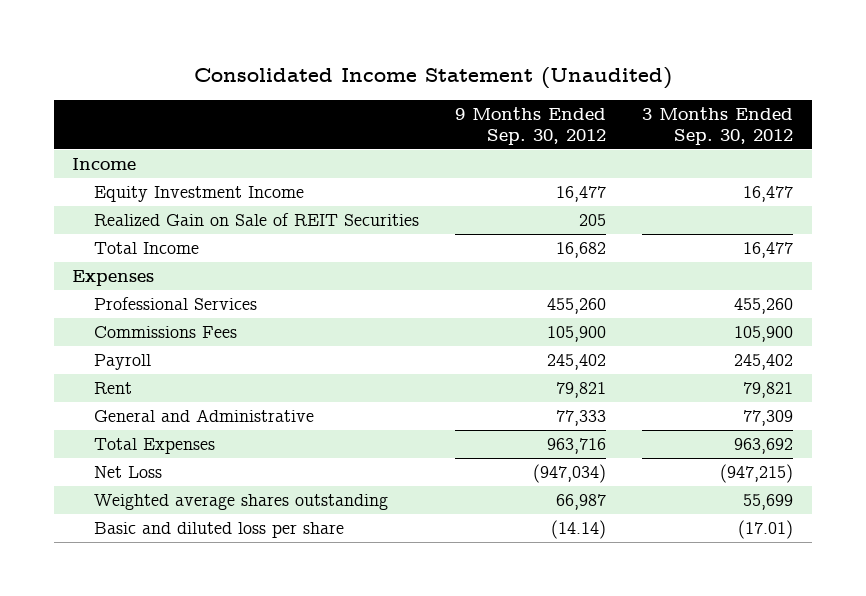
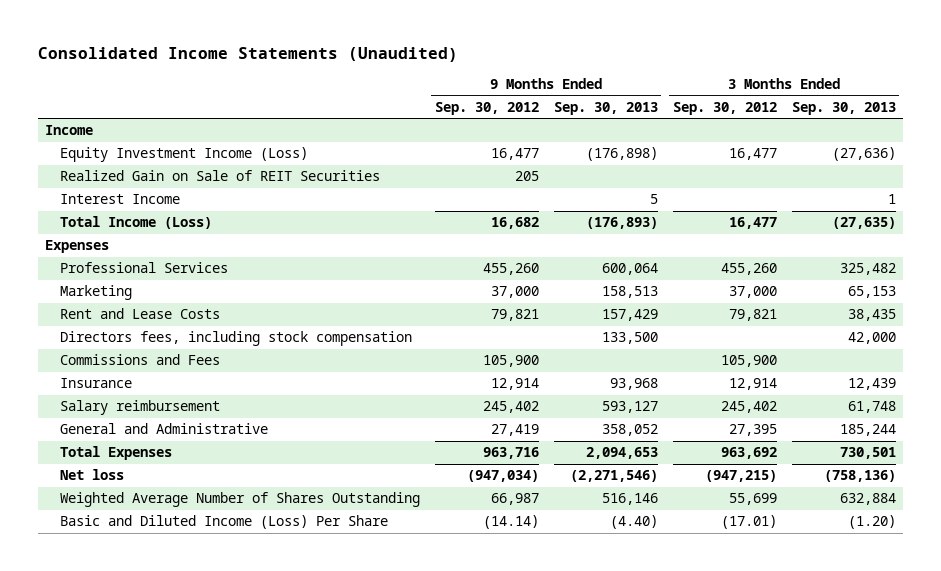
- Consolidated Income Statement (Unaudited)
+ Consolidated Income Statements (Unaudited)
- | 9 Months Ended Sep. 30, 2012 | 3 Months Ended Sep. 30, 2012
+ | 9 Months Ended Sep. 30, 2012 | 9 Months Ended Sep. 30, 2013 | 3 Months Ended Sep. 30, 2012 | 3 Months Ended Sep. 30, 2013
- Equity Investment Income | 16,477 | 16,477
+ Equity Investment Income (Loss) | 16,477 | (176,898) | 16,477 | (27,636)
- Total Income | 16,682 | 16,477
+ Interest Income | | 5 | | 1
+ Total Income (Loss) | 16,682 | (176,893) | 16,477 | (27,635)
- Commissions Fees | 105,900 | 105,900
- Payroll | 245,402 | 245,402
- Rent | 79,821 | 79,821
- General and Administrative | 77,333 | 77,309
+ Marketing | 37,000 | 158,513 | 37,000 | 65,153
+ Rent and Lease Costs | 79,821 | 157,429 | 79,821 | 38,435
+ Directors fees, including stock compensation | | 133,500 | | 42,000
+ Commissions and Fees | 105,900 | | 105,900 |
+ Insurance | 12,914 | 93,968 | 12,914 | 12,439
+ Salary reimbursement | 245,402 | 593,127 | 245,402 | 61,748
+ General and Administrative | 27,419 | 358,052 | 27,395 | 185,244
- Net Loss | (947,034) | (947,215)
- Weighted average shares outstanding | 66,987 | 55,699
- Basic and diluted loss per share | (14.14) | (17.01)
+ Net loss | (947,034) | (2,271,546) | (947,215) | (758,136)
+ Weighted Average Number of Shares Outstanding | 66,987 | 516,146 | 55,699 | 632,884
+ Basic and Diluted Income (Loss) Per Share | (14.14) | (4.40) | (17.01) | (1.20)

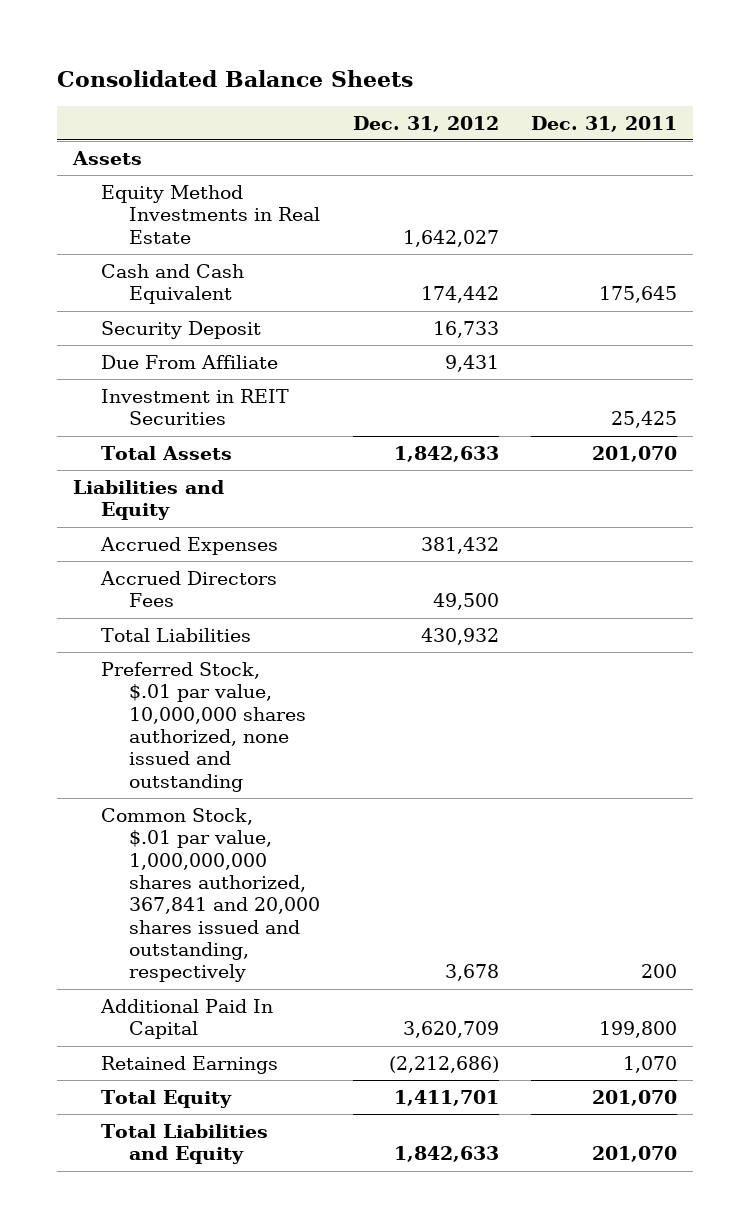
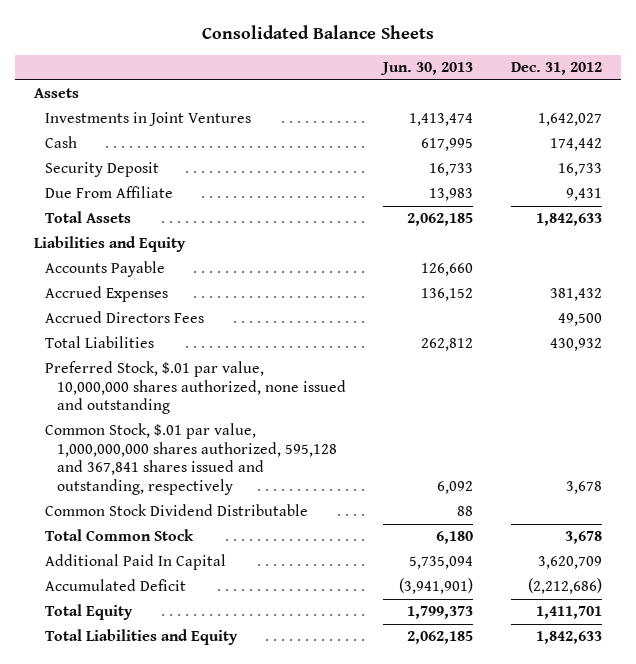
- | Dec. 31, 2012 | Dec. 31, 2011
+ | Jun. 30, 2013 | Dec. 31, 2012
- Equity Method Investments in Real Estate | 1,642,027 |
- Cash and Cash Equivalent | 174,442 | 175,645
+ Investments in Joint Ventures | 1,413,474 | 1,642,027
+ Cash | 617,995 | 174,442
- Investment in REIT Securities | | 25,425
+ Accounts Payable | 126,660 |
- Common Stock, $.01 par value, 1,000,000,000 shares authorized, 367,841 and 20,000 shares issued and outstanding, respectively | 3,678 | 200
+ Common Stock, $.01 par value, 1,000,000,000 shares authorized, 595,128 and 367,841 shares issued and outstanding, respectively | 6,092 | 3,678
+ Common Stock Dividend Distributable | 88 |
+ Total Common Stock | 6,180 | 3,678
- Retained Earnings | (2,212,686) | 1,070
+ Accumulated Deficit | (3,941,901) | (2,212,686)

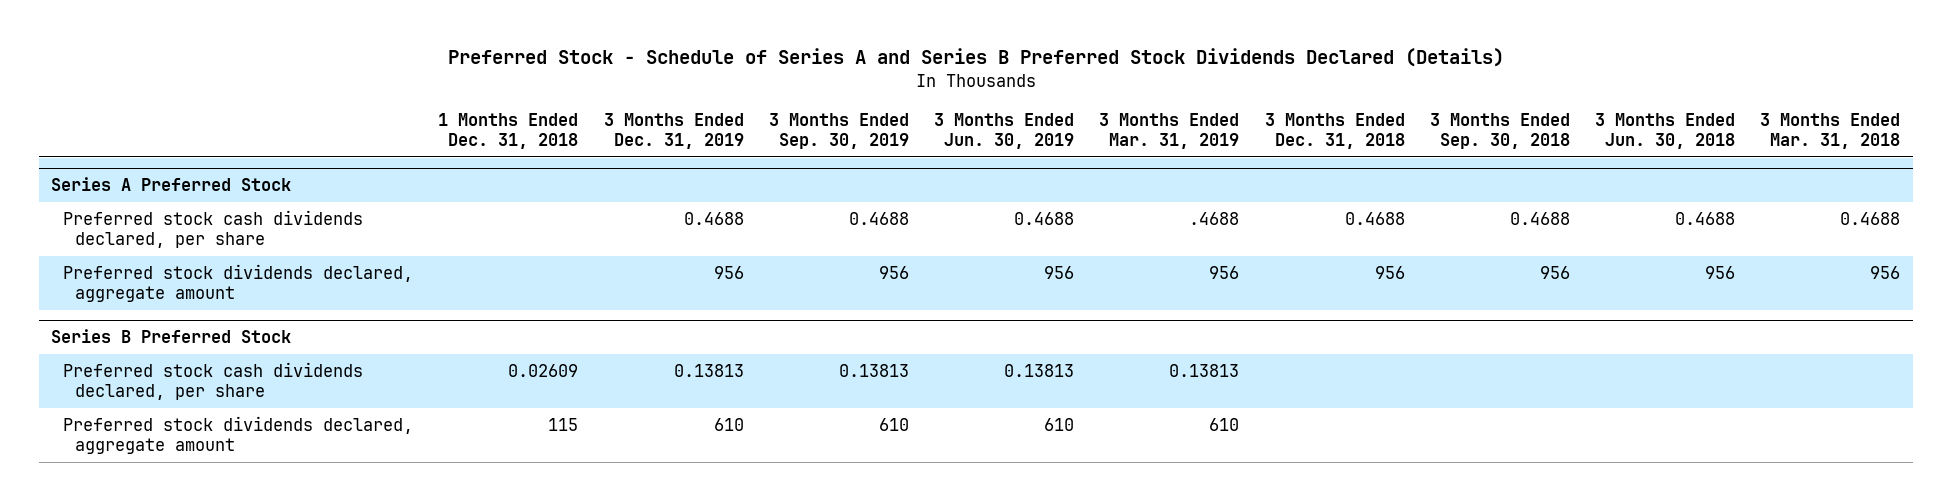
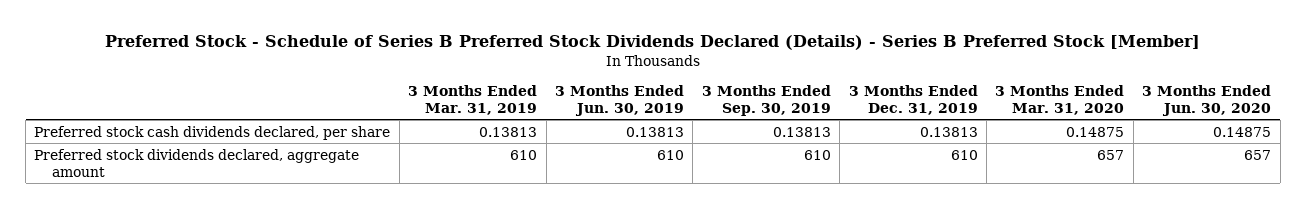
- Preferred Stock - Schedule of Series A and Series B Preferred Stock Dividends Declared (Details)
+ Preferred Stock - Schedule of Series B Preferred Stock Dividends Declared (Details) - Series B Preferred Stock [Member]
- | 1 Months Ended Dec. 31, 2018 | 3 Months Ended Dec. 31, 2019 | 3 Months Ended Sep. 30, 2019 | 3 Months Ended Jun. 30, 2019 | 3 Months Ended Mar. 31, 2019 | 3 Months Ended Dec. 31, 2018 | 3 Months Ended Sep. 30, 2018 | 3 Months Ended Jun. 30, 2018 | 3 Months Ended Mar. 31, 2018
+ | 3 Months Ended Mar. 31, 2019 | 3 Months Ended Jun. 30, 2019 | 3 Months Ended Sep. 30, 2019 | 3 Months Ended Dec. 31, 2019 | 3 Months Ended Mar. 31, 2020 | 3 Months Ended Jun. 30, 2020
- Series A Preferred Stock
- Preferred stock cash dividends declared, per share | | 0.4688 | 0.4688 | 0.4688 | .4688 | 0.4688 | 0.4688 | 0.4688 | 0.4688
- Preferred stock dividends declared, aggregate amount | | 956 | 956 | 956 | 956 | 956 | 956 | 956 | 956
- Series B Preferred Stock

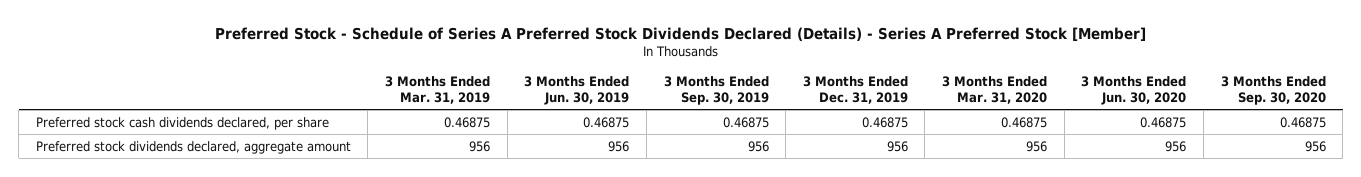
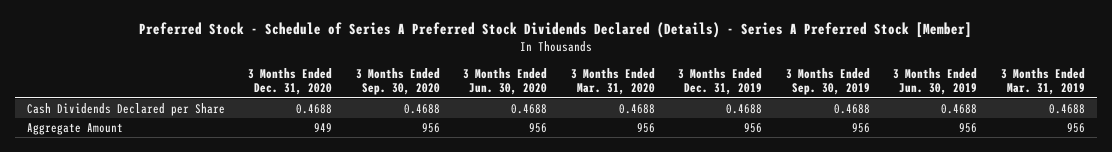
- | 3 Months Ended Mar. 31, 2019 | 3 Months Ended Jun. 30, 2019 | 3 Months Ended Sep. 30, 2019 | 3 Months Ended Dec. 31, 2019 | 3 Months Ended Mar. 31, 2020 | 3 Months Ended Jun. 30, 2020 | 3 Months Ended Sep. 30, 2020
+ | 3 Months Ended Dec. 31, 2020 | 3 Months Ended Sep. 30, 2020 | 3 Months Ended Jun. 30, 2020 | 3 Months Ended Mar. 31, 2020 | 3 Months Ended Dec. 31, 2019 | 3 Months Ended Sep. 30, 2019 | 3 Months Ended Jun. 30, 2019 | 3 Months Ended Mar. 31, 2019
- Preferred stock cash dividends declared, per share | 0.46875 | 0.46875 | 0.46875 | 0.46875 | 0.46875 | 0.46875 | 0.46875
- Preferred stock dividends declared, aggregate amount | 956 | 956 | 956 | 956 | 956 | 956 | 956
+ Cash Dividends Declared per Share | 0.4688 | 0.4688 | 0.4688 | 0.4688 | 0.4688 | 0.4688 | 0.4688 | 0.4688
+ Aggregate Amount | 949 | 956 | 956 | 956 | 956 | 956 | 956 | 956

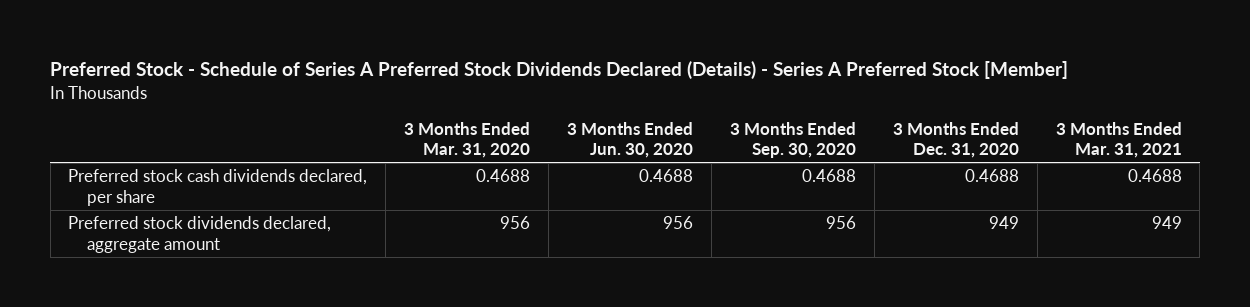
- | 3 Months Ended Dec. 31, 2020 | 3 Months Ended Sep. 30, 2020 | 3 Months Ended Jun. 30, 2020 | 3 Months Ended Mar. 31, 2020 | 3 Months Ended Dec. 31, 2019 | 3 Months Ended Sep. 30, 2019 | 3 Months Ended Jun. 30, 2019 | 3 Months Ended Mar. 31, 2019
+ | 3 Months Ended Mar. 31, 2020 | 3 Months Ended Jun. 30, 2020 | 3 Months Ended Sep. 30, 2020 | 3 Months Ended Dec. 31, 2020 | 3 Months Ended Mar. 31, 2021
- Cash Dividends Declared per Share | 0.4688 | 0.4688 | 0.4688 | 0.4688 | 0.4688 | 0.4688 | 0.4688 | 0.4688
- Aggregate Amount | 949 | 956 | 956 | 956 | 956 | 956 | 956 | 956
+ Preferred stock cash dividends declared, per share | 0.4688 | 0.4688 | 0.4688 | 0.4688 | 0.4688
+ Preferred stock dividends declared, aggregate amount | 956 | 956 | 956 | 949 | 949

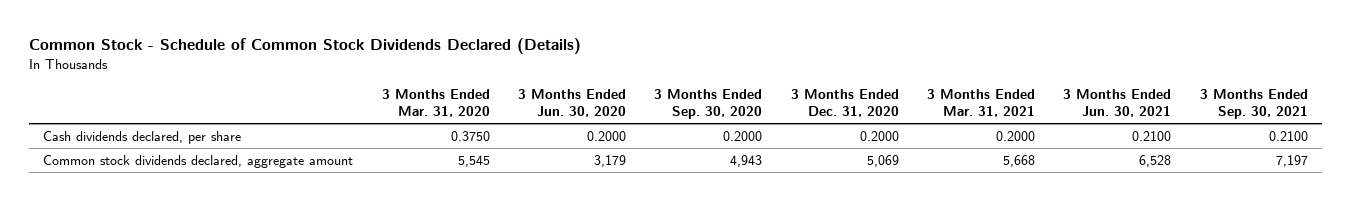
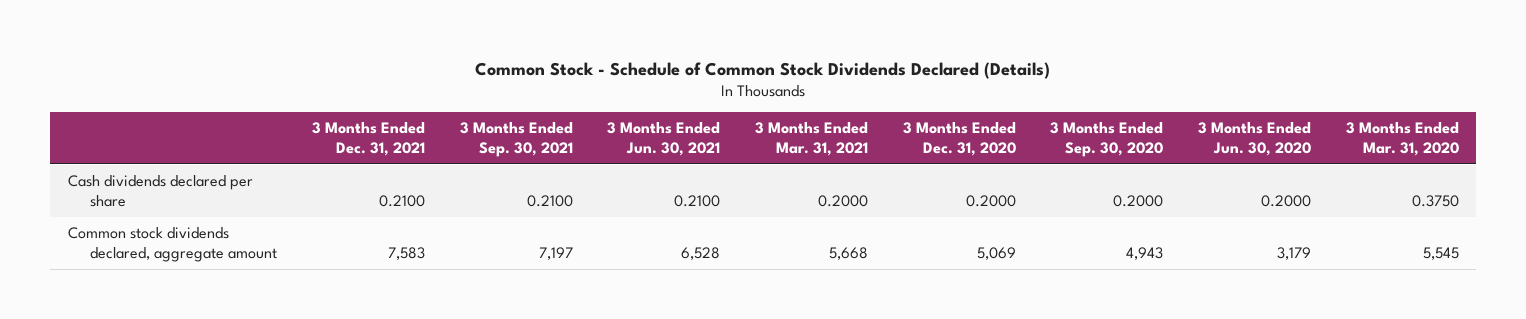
- | 3 Months Ended Mar. 31, 2020 | 3 Months Ended Jun. 30, 2020 | 3 Months Ended Sep. 30, 2020 | 3 Months Ended Dec. 31, 2020 | 3 Months Ended Mar. 31, 2021 | 3 Months Ended Jun. 30, 2021 | 3 Months Ended Sep. 30, 2021
+ | 3 Months Ended Dec. 31, 2021 | 3 Months Ended Sep. 30, 2021 | 3 Months Ended Jun. 30, 2021 | 3 Months Ended Mar. 31, 2021 | 3 Months Ended Dec. 31, 2020 | 3 Months Ended Sep. 30, 2020 | 3 Months Ended Jun. 30, 2020 | 3 Months Ended Mar. 31, 2020
- Cash dividends declared, per share | 0.3750 | 0.2000 | 0.2000 | 0.2000 | 0.2000 | 0.2100 | 0.2100
+ Cash dividends declared per share | 0.2100 | 0.2100 | 0.2100 | 0.2000 | 0.2000 | 0.2000 | 0.2000 | 0.3750

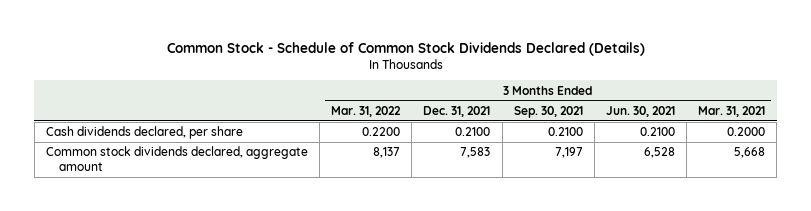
- | 3 Months Ended Dec. 31, 2021 | 3 Months Ended Sep. 30, 2021 | 3 Months Ended Jun. 30, 2021 | 3 Months Ended Mar. 31, 2021 | 3 Months Ended Dec. 31, 2020 | 3 Months Ended Sep. 30, 2020 | 3 Months Ended Jun. 30, 2020 | 3 Months Ended Mar. 31, 2020
+ | 3 Months Ended Mar. 31, 2022 | 3 Months Ended Dec. 31, 2021 | 3 Months Ended Sep. 30, 2021 | 3 Months Ended Jun. 30, 2021 | 3 Months Ended Mar. 31, 2021
- Cash dividends declared per share | 0.2100 | 0.2100 | 0.2100 | 0.2000 | 0.2000 | 0.2000 | 0.2000 | 0.3750
+ Cash dividends declared, per share | 0.2200 | 0.2100 | 0.2100 | 0.2100 | 0.2000

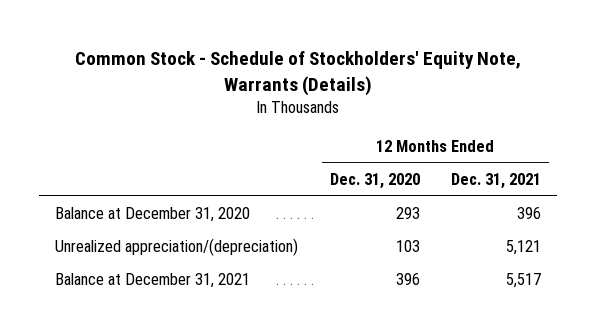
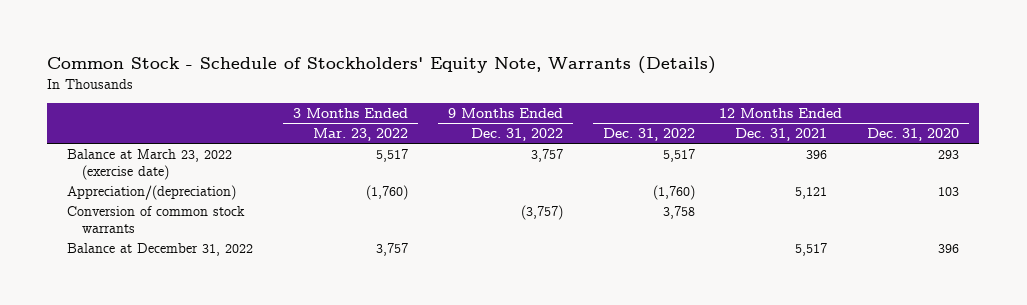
- | 12 Months Ended Dec. 31, 2020 | 12 Months Ended Dec. 31, 2021
+ | 3 Months Ended Mar. 23, 2022 | 9 Months Ended Dec. 31, 2022 | 12 Months Ended Dec. 31, 2022 | 12 Months Ended Dec. 31, 2021 | 12 Months Ended Dec. 31, 2020
- Balance at December 31, 2020 | 293 | 396
- Unrealized appreciation/(depreciation) | 103 | 5,121
- Balance at December 31, 2021 | 396 | 5,517
+ Balance at March 23, 2022 (exercise date) | 5,517 | 3,757 | 5,517 | 396 | 293
+ Appreciation/(depreciation) | (1,760) | | (1,760) | 5,121 | 103
+ Conversion of common stock warrants | | (3,757) | 3,758 | |
+ Balance at December 31, 2022 | 3,757 | | | 5,517 | 396

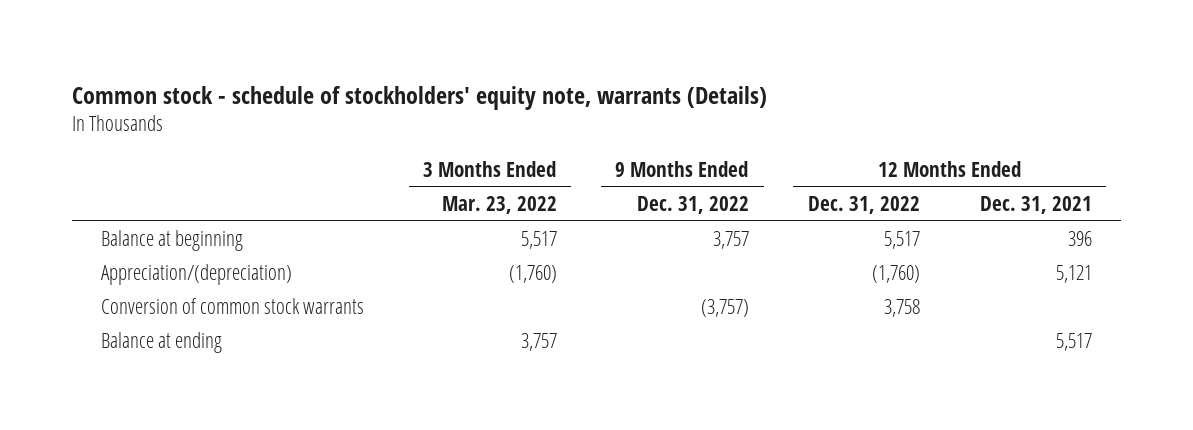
- Common Stock - Schedule of Stockholders' Equity Note, Warrants (Details)
+ Common stock - schedule of stockholders' equity note, warrants (Details)
- | 3 Months Ended Mar. 23, 2022 | 9 Months Ended Dec. 31, 2022 | 12 Months Ended Dec. 31, 2022 | 12 Months Ended Dec. 31, 2021 | 12 Months Ended Dec. 31, 2020
+ | 3 Months Ended Mar. 23, 2022 | 9 Months Ended Dec. 31, 2022 | 12 Months Ended Dec. 31, 2022 | 12 Months Ended Dec. 31, 2021
- Balance at March 23, 2022 (exercise date) | 5,517 | 3,757 | 5,517 | 396 | 293
+ Balance at beginning | 5,517 | 3,757 | 5,517 | 396
- Balance at December 31, 2022 | 3,757 | | | 5,517 | 396
+ Balance at ending | 3,757 | | | 5,517

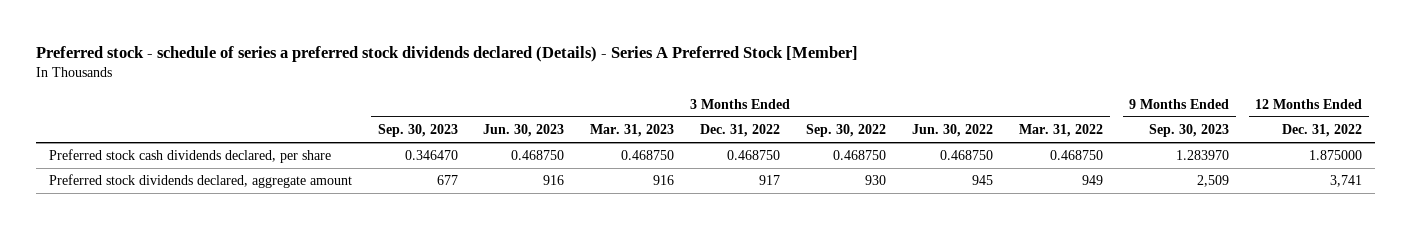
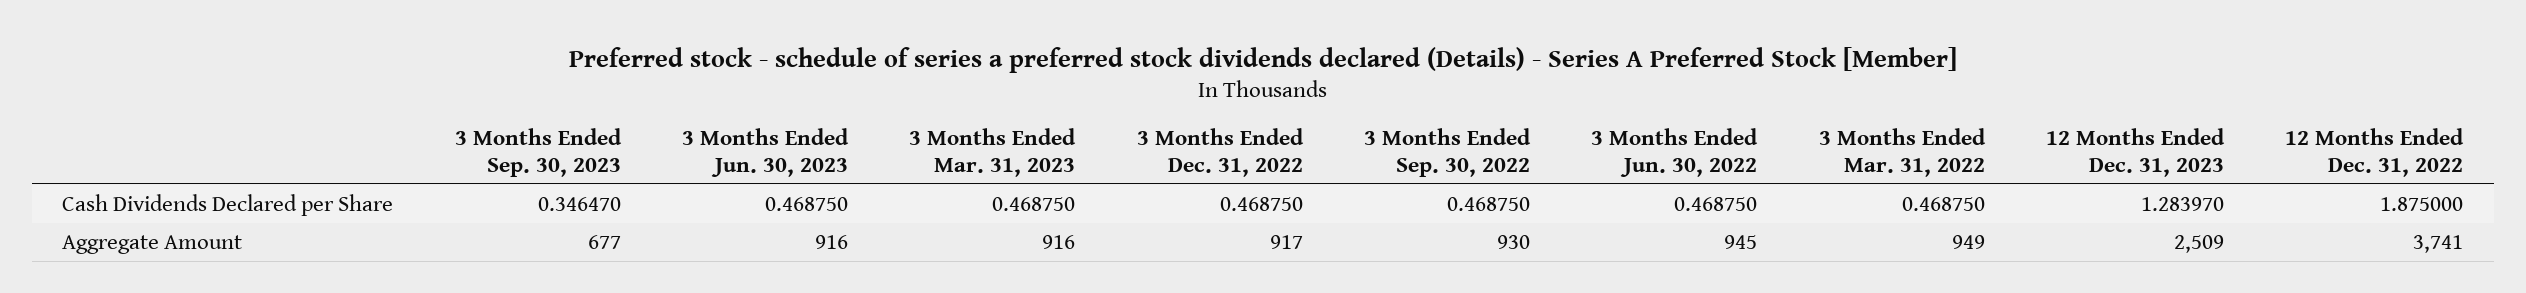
- | 3 Months Ended Sep. 30, 2023 | 3 Months Ended Jun. 30, 2023 | 3 Months Ended Mar. 31, 2023 | 3 Months Ended Dec. 31, 2022 | 3 Months Ended Sep. 30, 2022 | 3 Months Ended Jun. 30, 2022 | 3 Months Ended Mar. 31, 2022 | 9 Months Ended Sep. 30, 2023 | 12 Months Ended Dec. 31, 2022
+ | 3 Months Ended Sep. 30, 2023 | 3 Months Ended Jun. 30, 2023 | 3 Months Ended Mar. 31, 2023 | 3 Months Ended Dec. 31, 2022 | 3 Months Ended Sep. 30, 2022 | 3 Months Ended Jun. 30, 2022 | 3 Months Ended Mar. 31, 2022 | 12 Months Ended Dec. 31, 2023 | 12 Months Ended Dec. 31, 2022
- Preferred stock cash dividends declared, per share | 0.346470 | 0.468750 | 0.468750 | 0.468750 | 0.468750 | 0.468750 | 0.468750 | 1.283970 | 1.875000
- Preferred stock dividends declared, aggregate amount | 677 | 916 | 916 | 917 | 930 | 945 | 949 | 2,509 | 3,741
+ Cash Dividends Declared per Share | 0.346470 | 0.468750 | 0.468750 | 0.468750 | 0.468750 | 0.468750 | 0.468750 | 1.283970 | 1.875000
+ Aggregate Amount | 677 | 916 | 916 | 917 | 930 | 945 | 949 | 2,509 | 3,741

